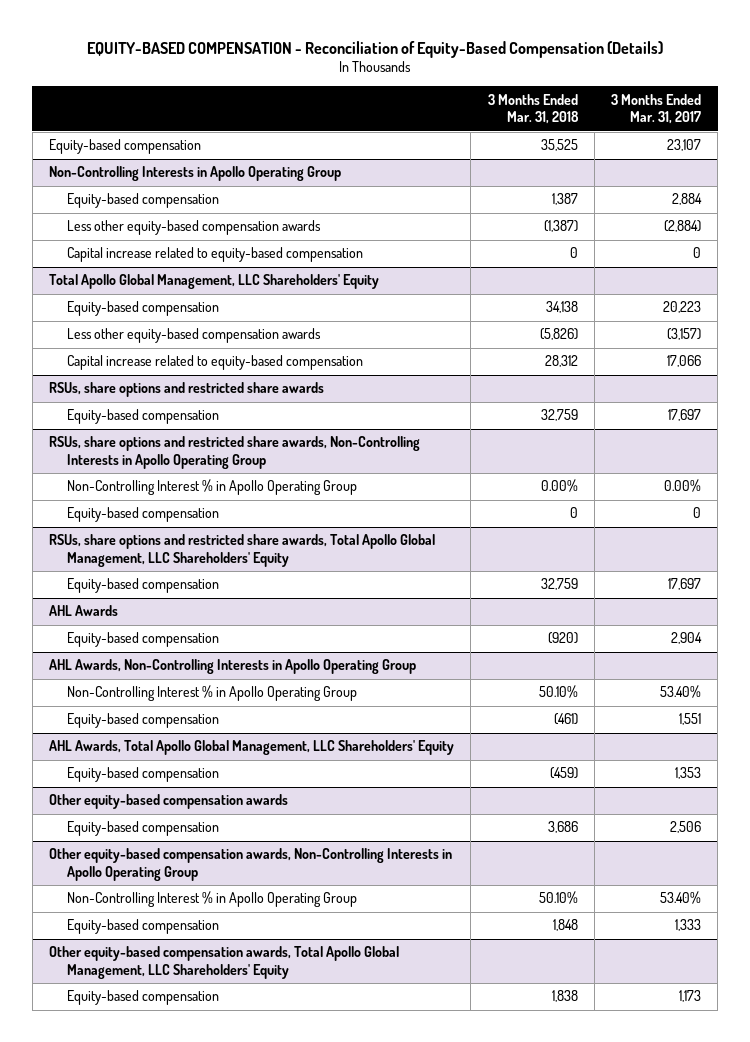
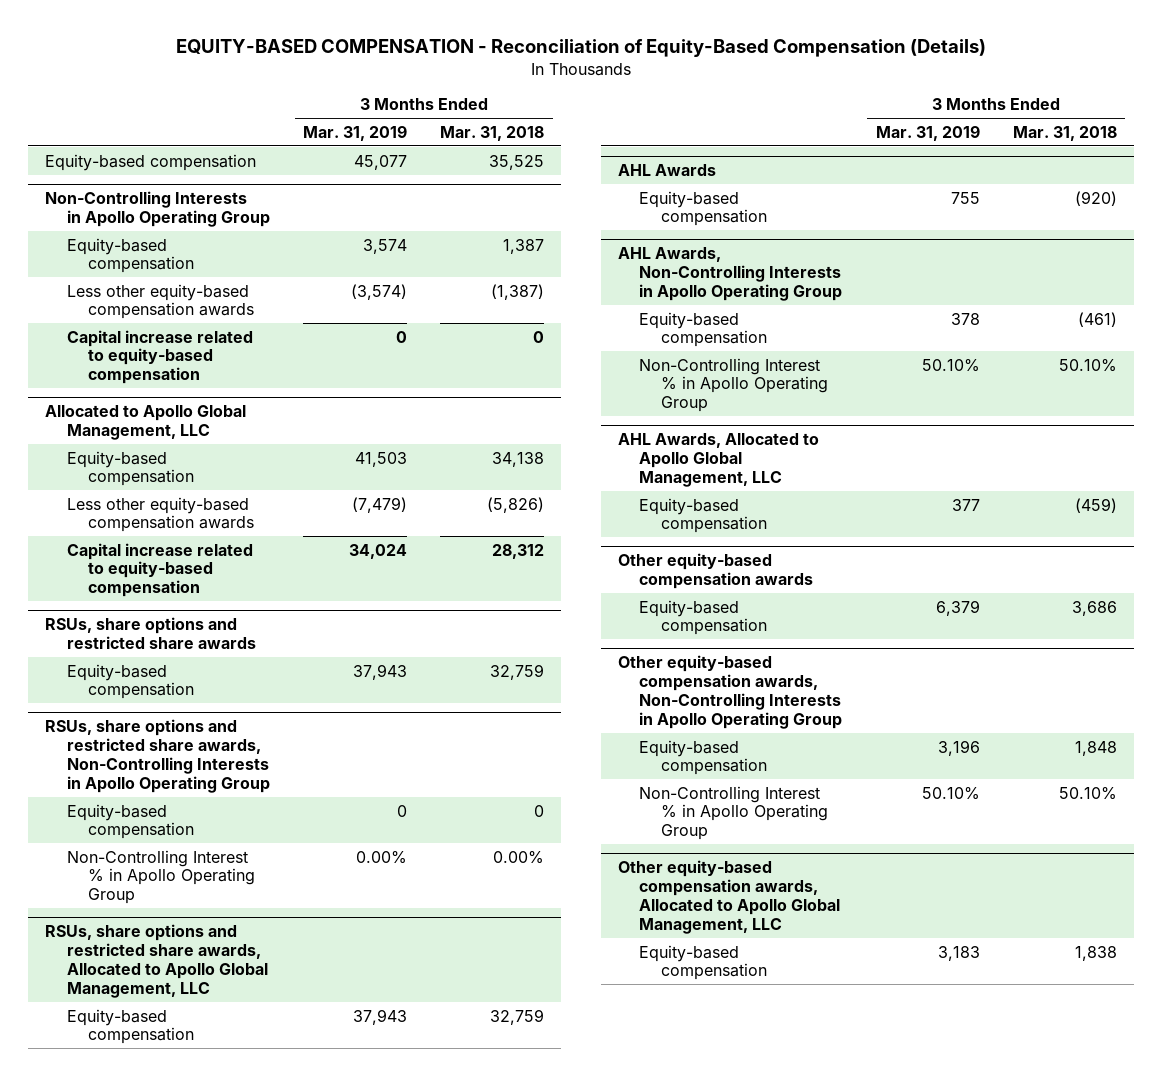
- | 3 Months Ended Mar. 31, 2018 | 3 Months Ended Mar. 31, 2017
+ | 3 Months Ended Mar. 31, 2019 | 3 Months Ended Mar. 31, 2018
- Total Apollo Global Management, LLC Shareholders' Equity
+ Allocated to Apollo Global Management, LLC
- RSUs, share options and restricted share awards, Total Apollo Global Management, LLC Shareholders' Equity
@ RSUs, share options and restricted share awards, Non-Controlling Interests in Apollo Operating Group
moved down: Non-Controlling Interest % in Apollo Operating Group | 0.00% | 0.00%
+ RSUs, share options and restricted share awards, Allocated to Apollo Global Management, LLC
- AHL Awards, Total Apollo Global Management, LLC Shareholders' Equity
@ AHL Awards, Non-Controlling Interests in Apollo Operating Group
moved down: Non-Controlling Interest % in Apollo Operating Group | 50.10% | 50.10%
+ AHL Awards, Allocated to Apollo Global Management, LLC
- Other equity-based compensation awards, Total Apollo Global Management, LLC Shareholders' Equity
@ Other equity-based compensation awards, Non-Controlling Interests in Apollo Operating Group
moved down: Non-Controlling Interest % in Apollo Operating Group | 50.10% | 50.10%
+ Other equity-based compensation awards, Allocated to Apollo Global Management, LLC

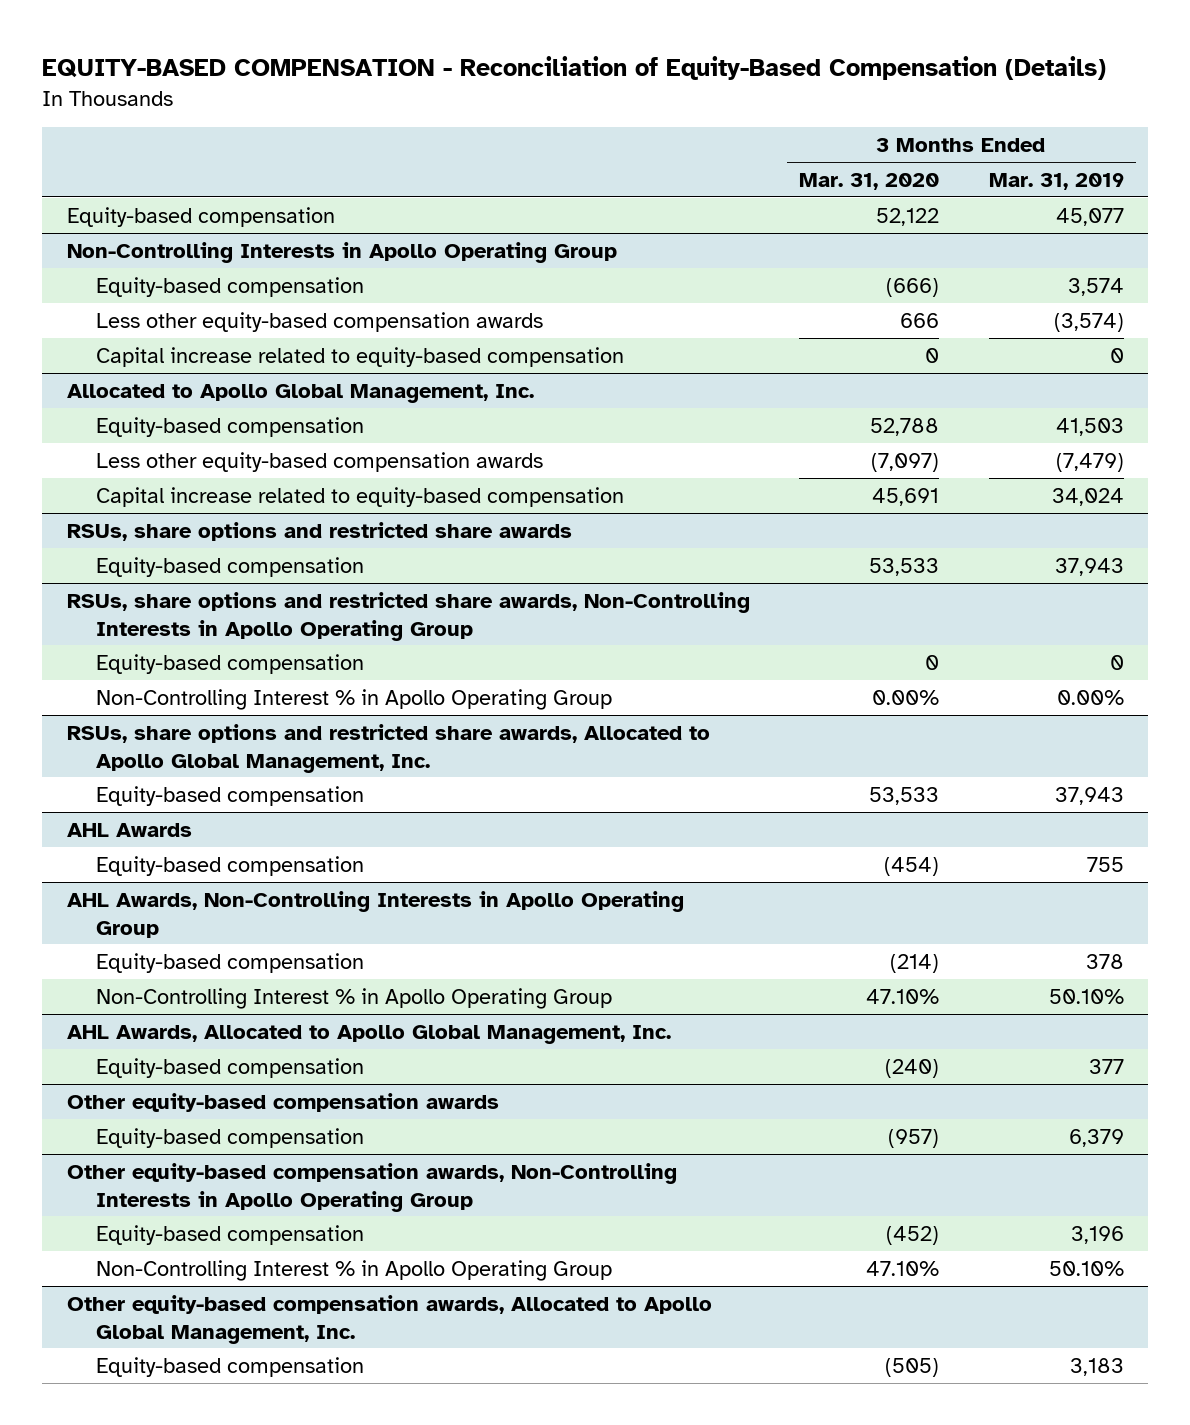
- | 3 Months Ended Mar. 31, 2019 | 3 Months Ended Mar. 31, 2018
+ | 3 Months Ended Mar. 31, 2020 | 3 Months Ended Mar. 31, 2019
- Allocated to Apollo Global Management, LLC
+ Allocated to Apollo Global Management, Inc.
- RSUs, share options and restricted share awards, Allocated to Apollo Global Management, LLC
+ RSUs, share options and restricted share awards, Allocated to Apollo Global Management, Inc.
- AHL Awards, Allocated to Apollo Global Management, LLC
+ AHL Awards, Allocated to Apollo Global Management, Inc.
- Other equity-based compensation awards, Allocated to Apollo Global Management, LLC
+ Other equity-based compensation awards, Allocated to Apollo Global Management, Inc.

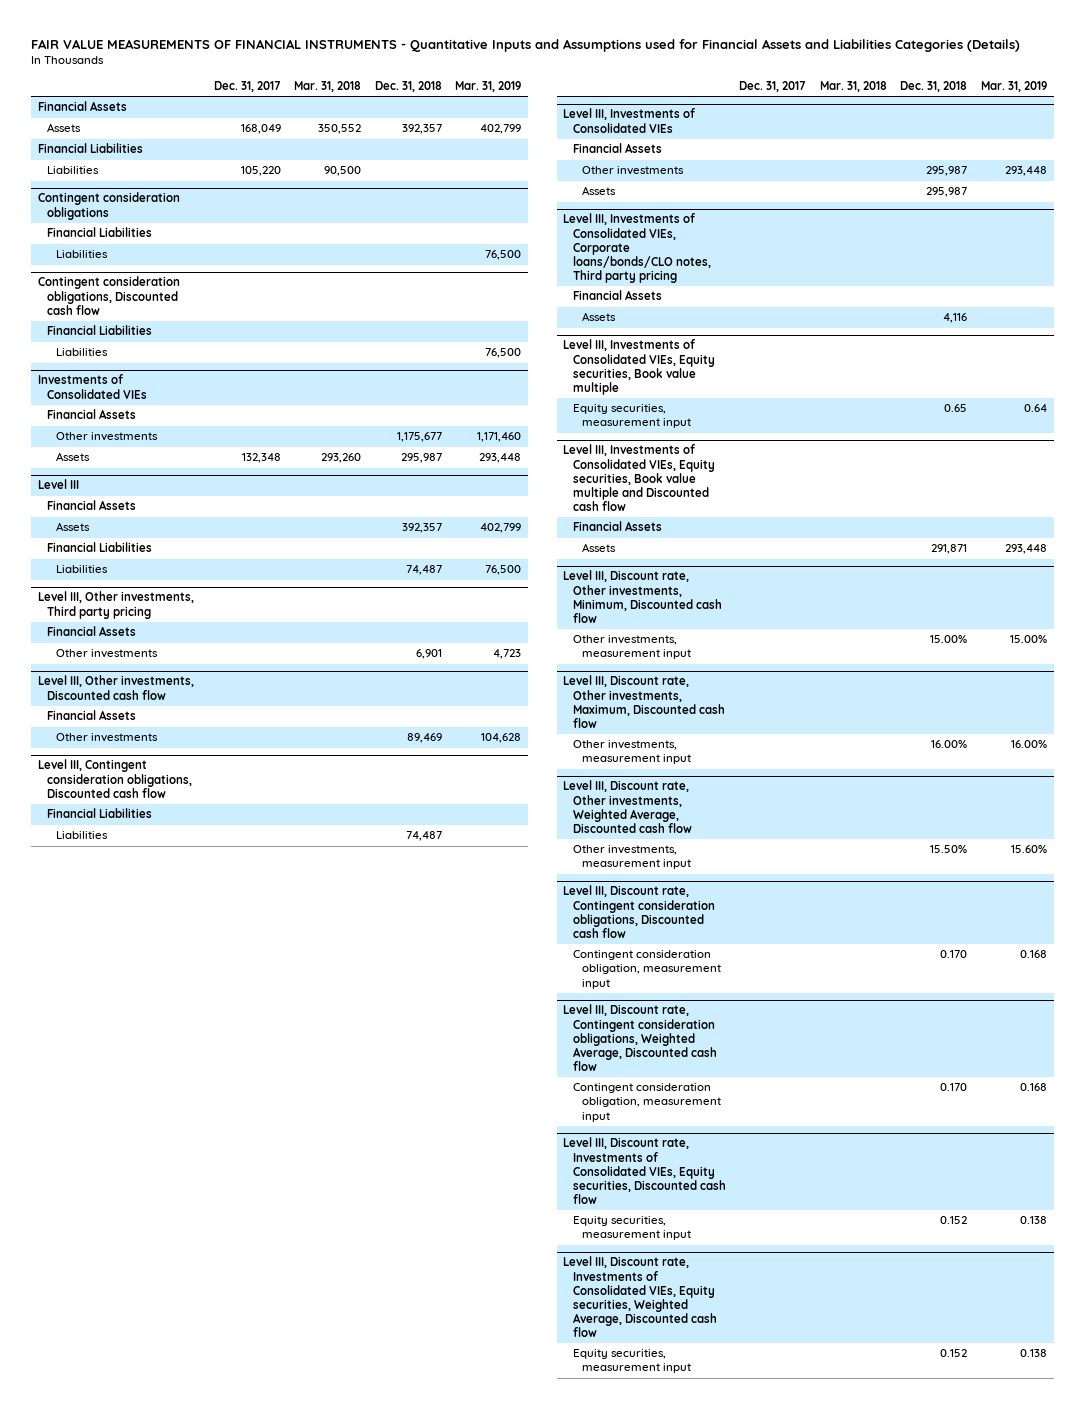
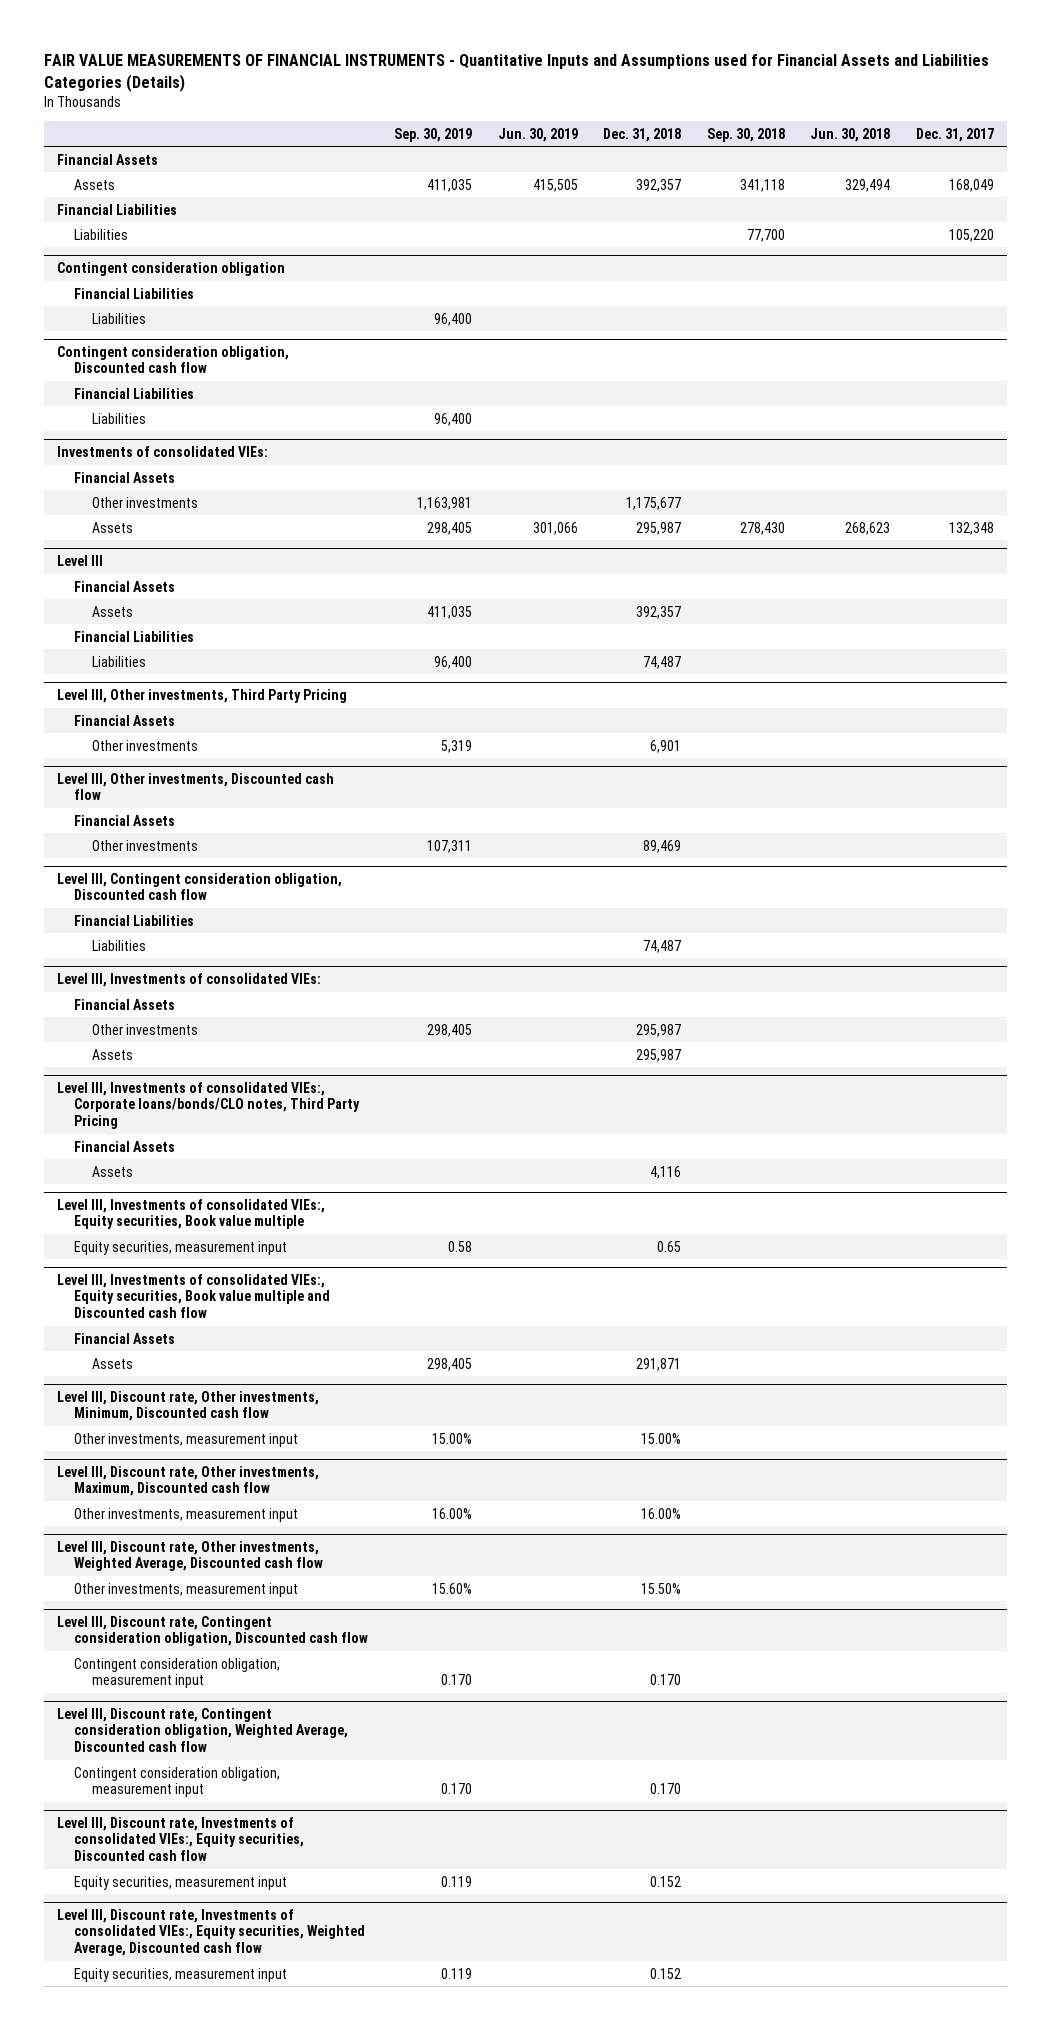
- | Dec. 31, 2017 | Mar. 31, 2018 | Dec. 31, 2018 | Mar. 31, 2019
+ | Sep. 30, 2019 | Jun. 30, 2019 | Dec. 31, 2018 | Sep. 30, 2018 | Jun. 30, 2018 | Dec. 31, 2017
- Contingent consideration obligations
+ Contingent consideration obligation
- Contingent consideration obligations, Discounted cash flow
+ Contingent consideration obligation, Discounted cash flow
- Investments of Consolidated VIEs
+ Investments of consolidated VIEs:
- Level III, Other investments, Third party pricing
+ Level III, Other investments, Third Party Pricing
- Level III, Contingent consideration obligations, Discounted cash flow
+ Level III, Contingent consideration obligation, Discounted cash flow
- Level III, Investments of Consolidated VIEs
+ Level III, Investments of consolidated VIEs:
- Level III, Investments of Consolidated VIEs, Corporate loans/bonds/CLO notes, Third party pricing
+ Level III, Investments of consolidated VIEs:, Corporate loans/bonds/CLO notes, Third Party Pricing
- Level III, Investments of Consolidated VIEs, Equity securities, Book value multiple
+ Level III, Investments of consolidated VIEs:, Equity securities, Book value multiple
- Level III, Investments of Consolidated VIEs, Equity securities, Book value multiple and Discounted cash flow
+ Level III, Investments of consolidated VIEs:, Equity securities, Book value multiple and Discounted cash flow
- Level III, Discount rate, Contingent consideration obligations, Discounted cash flow
+ Level III, Discount rate, Contingent consideration obligation, Discounted cash flow
- Level III, Discount rate, Contingent consideration obligations, Weighted Average, Discounted cash flow
+ Level III, Discount rate, Contingent consideration obligation, Weighted Average, Discounted cash flow
- Level III, Discount rate, Investments of Consolidated VIEs, Equity securities, Discounted cash flow
+ Level III, Discount rate, Investments of consolidated VIEs:, Equity securities, Discounted cash flow
- Level III, Discount rate, Investments of Consolidated VIEs, Equity securities, Weighted Average, Discounted cash flow
+ Level III, Discount rate, Investments of consolidated VIEs:, Equity securities, Weighted Average, Discounted cash flow

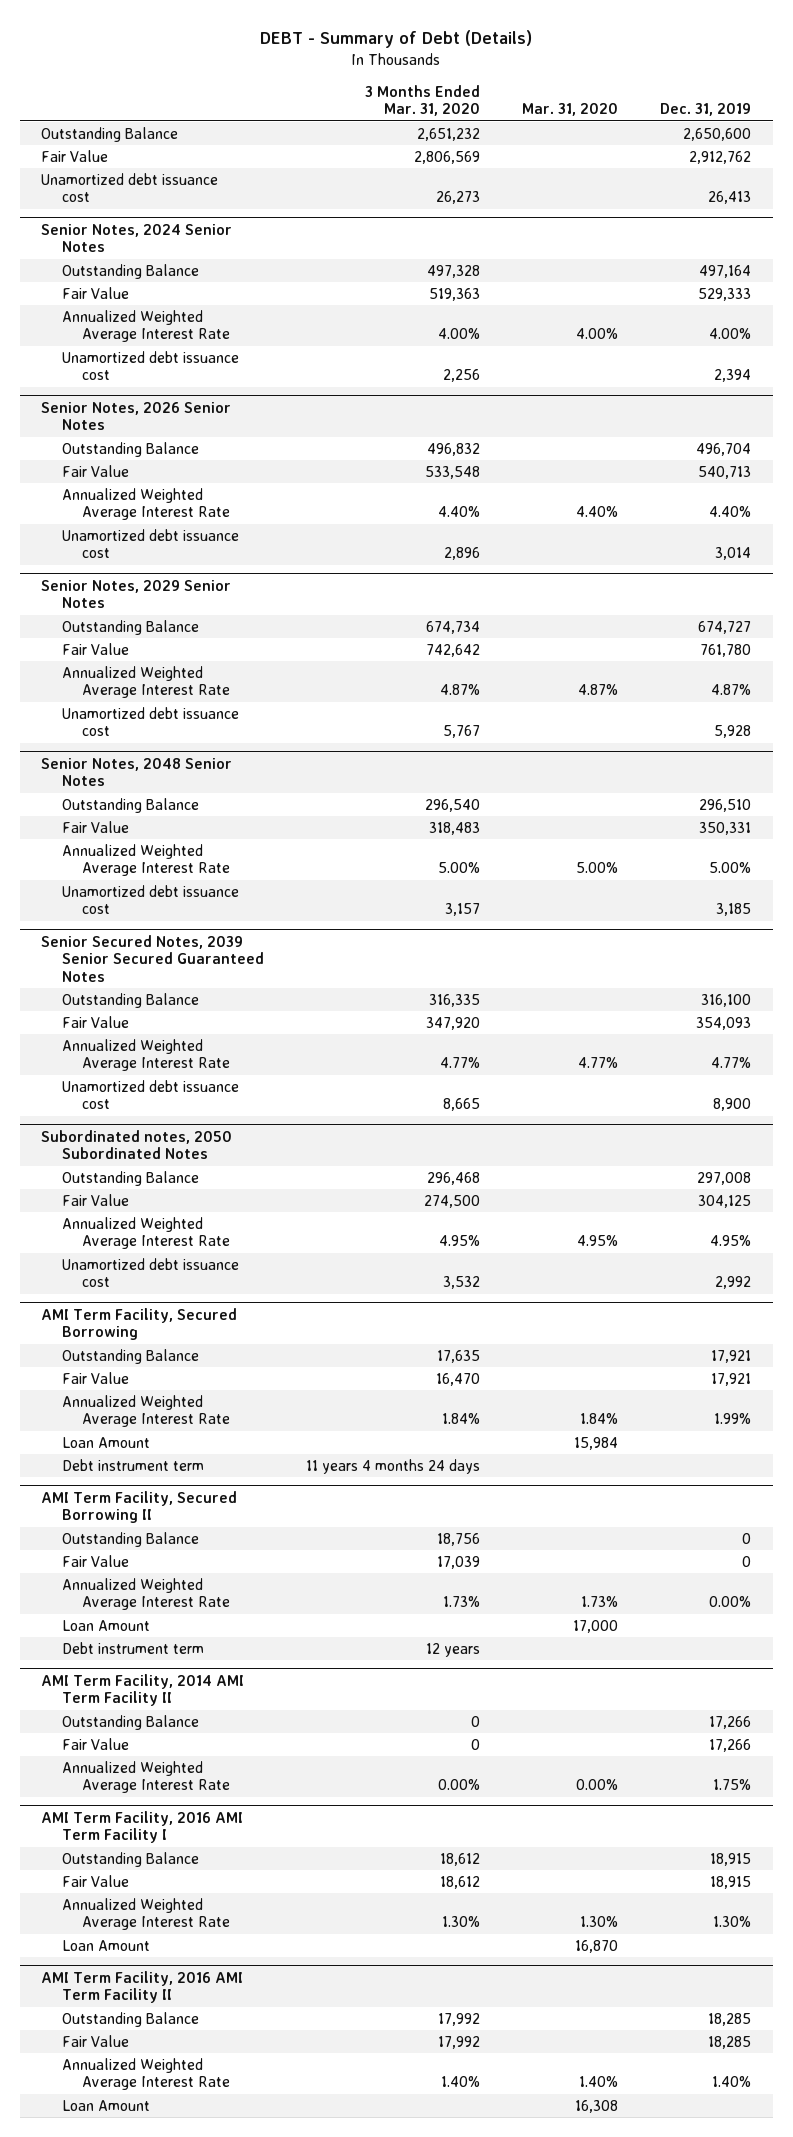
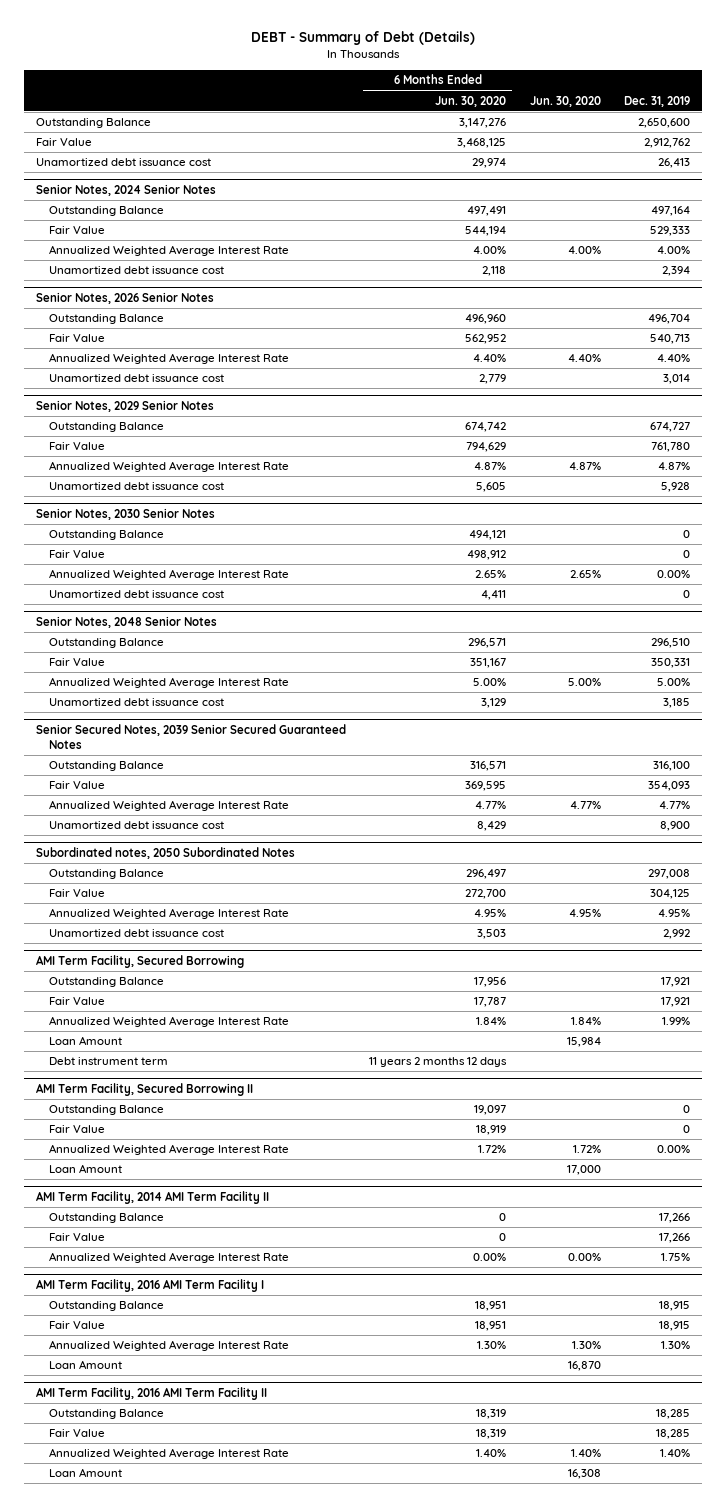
- | 3 Months Ended Mar. 31, 2020 | Mar. 31, 2020 | Dec. 31, 2019
+ | 6 Months Ended Jun. 30, 2020 | Jun. 30, 2020 | Dec. 31, 2019
+ Senior Notes, 2030 Senior Notes
+ Outstanding Balance | 494,121 | | 0
+ Fair Value | 498,912 | | 0
+ Annualized Weighted Average Interest Rate | 2.65% | 2.65% | 0.00%
+ Unamortized debt issuance cost | 4,411 | | 0
@ AMI Term Facility, Secured Borrowing II
- Debt instrument term | 12 years | |

